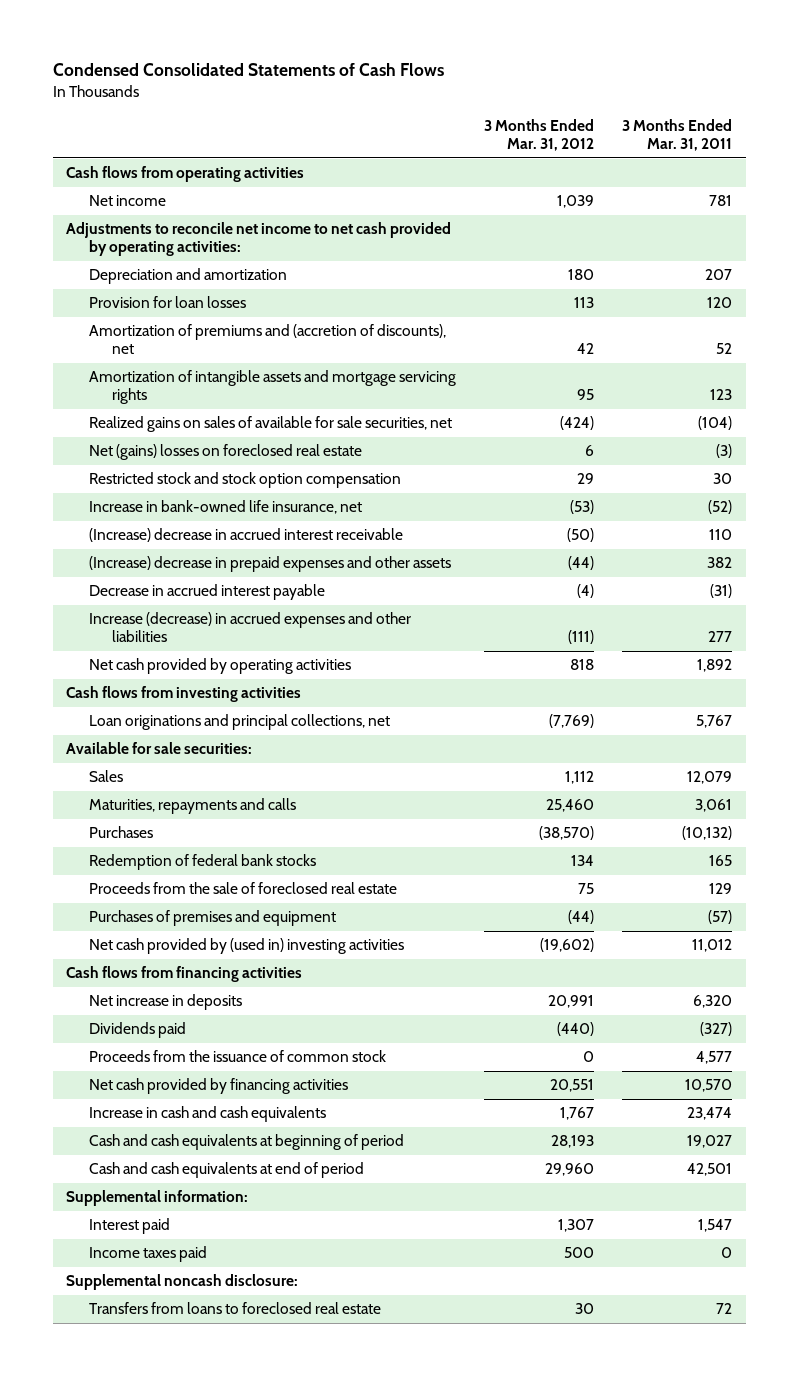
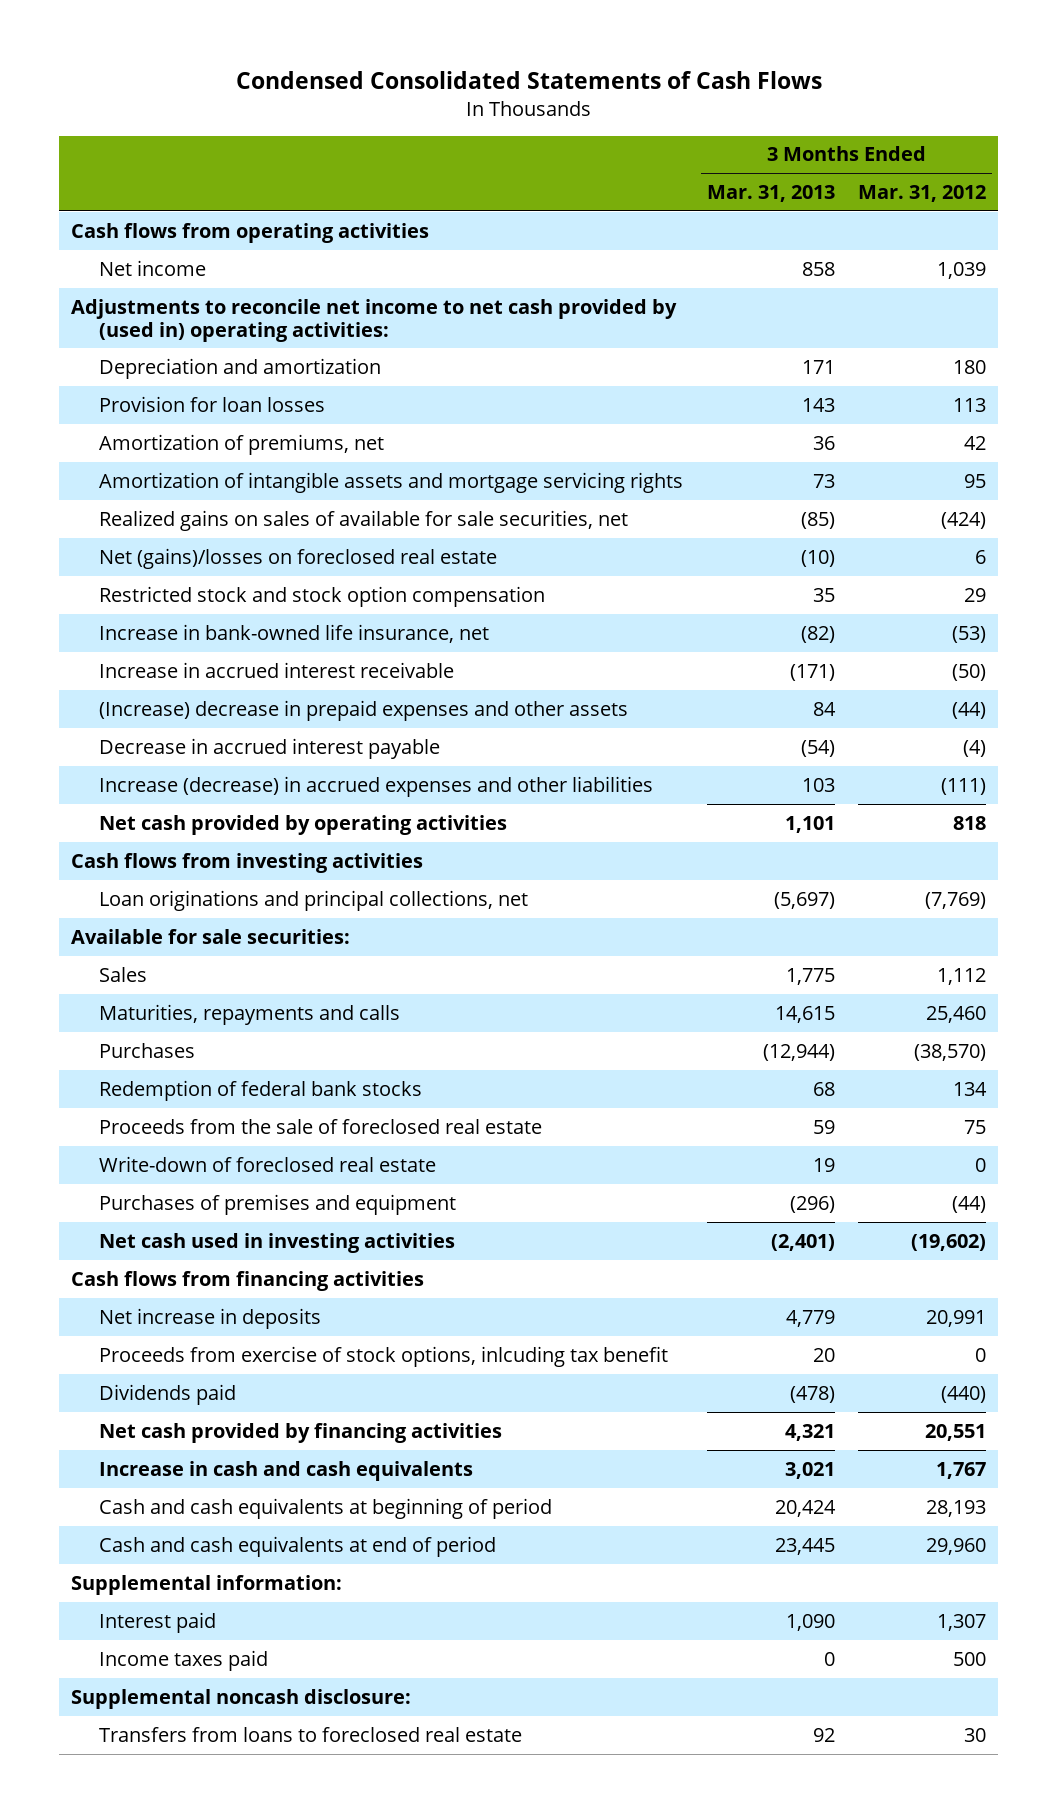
- | 3 Months Ended Mar. 31, 2012 | 3 Months Ended Mar. 31, 2011
+ | 3 Months Ended Mar. 31, 2013 | 3 Months Ended Mar. 31, 2012
- Adjustments to reconcile net income to net cash provided by operating activities:
+ Adjustments to reconcile net income to net cash provided by (used in) operating activities:
- Amortization of premiums and (accretion of discounts), net | 42 | 52
+ Amortization of premiums, net | 36 | 42
- Net (gains) losses on foreclosed real estate | 6 | (3)
+ Net (gains)/losses on foreclosed real estate | (10) | 6
- (Increase) decrease in accrued interest receivable | (50) | 110
+ Increase in accrued interest receivable | (171) | (50)
+ Write-down of foreclosed real estate | 19 | 0
- Net cash provided by (used in) investing activities | (19,602) | 11,012
+ Net cash used in investing activities | (2,401) | (19,602)
+ Proceeds from exercise of stock options, inlcuding tax benefit | 20 | 0
- Proceeds from the issuance of common stock | 0 | 4,577

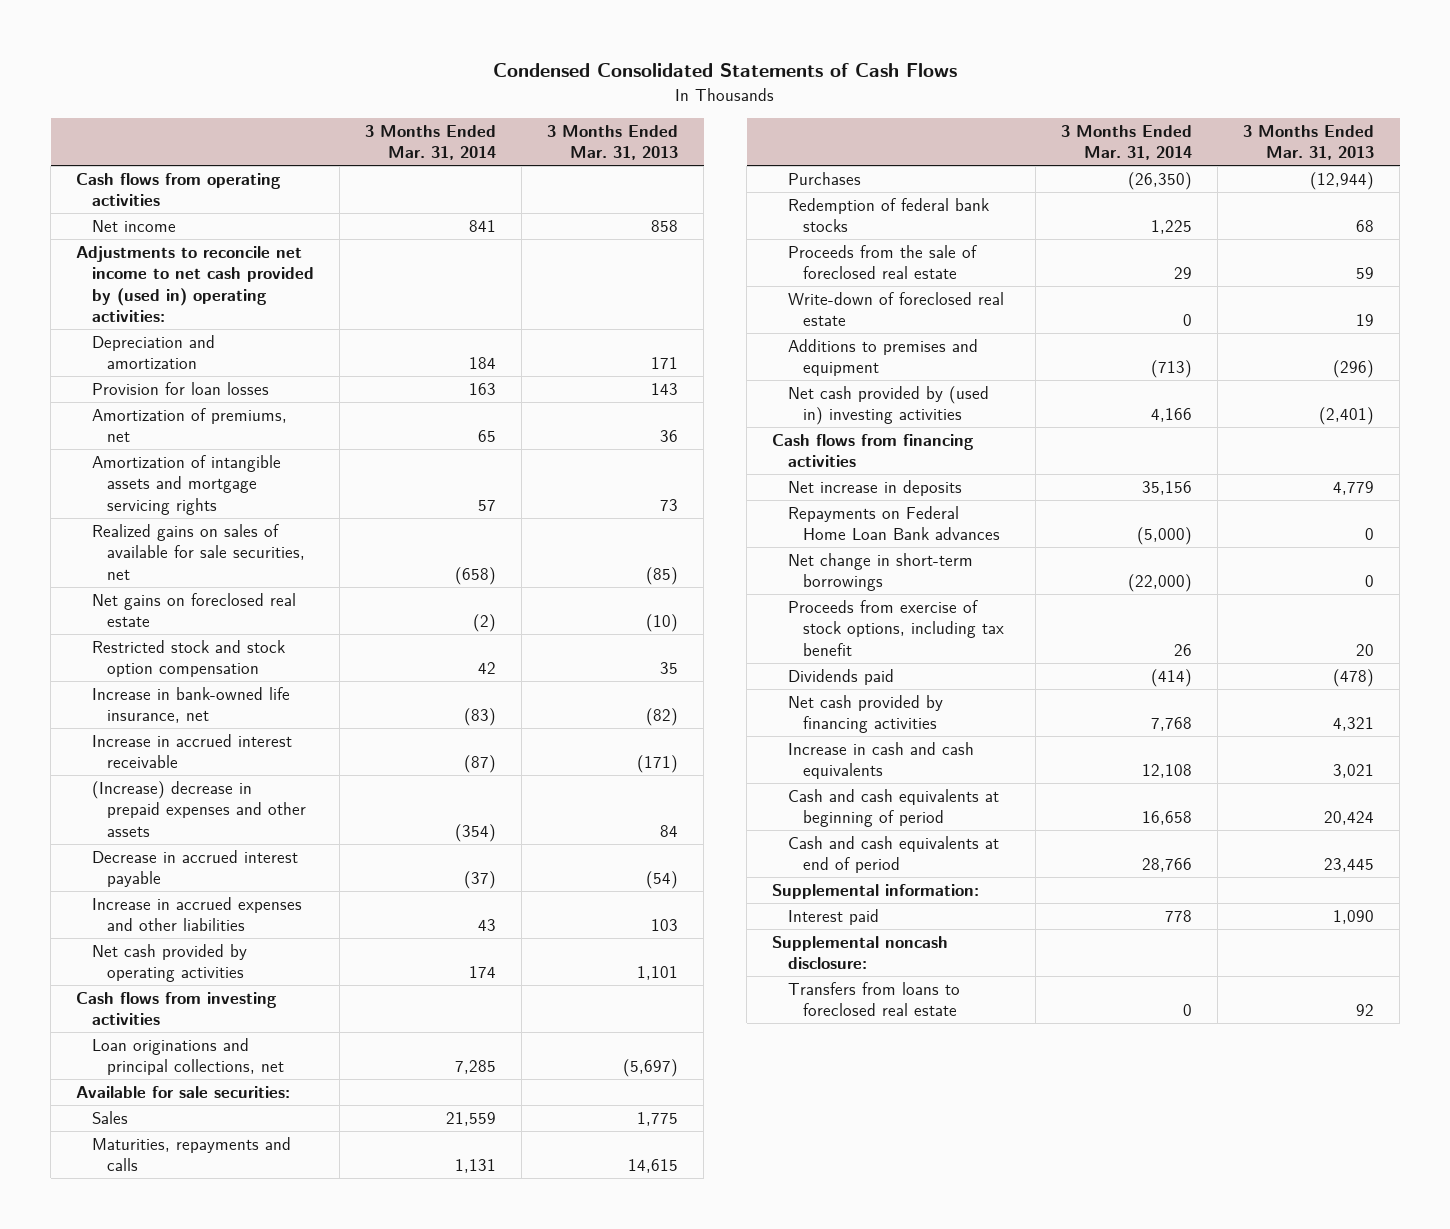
- | 3 Months Ended Mar. 31, 2013 | 3 Months Ended Mar. 31, 2012
+ | 3 Months Ended Mar. 31, 2014 | 3 Months Ended Mar. 31, 2013
- Net (gains)/losses on foreclosed real estate | (10) | 6
+ Net gains on foreclosed real estate | (2) | (10)
- Increase (decrease) in accrued expenses and other liabilities | 103 | (111)
+ Increase in accrued expenses and other liabilities | 43 | 103
- Purchases of premises and equipment | (296) | (44)
- Net cash used in investing activities | (2,401) | (19,602)
+ Additions to premises and equipment | (713) | (296)
+ Net cash provided by (used in) investing activities | 4,166 | (2,401)
- Proceeds from exercise of stock options, inlcuding tax benefit | 20 | 0
+ Repayments on Federal Home Loan Bank advances | (5,000) | 0
+ Net change in short-term borrowings | (22,000) | 0
+ Proceeds from exercise of stock options, including tax benefit | 26 | 20
- Income taxes paid | 0 | 500

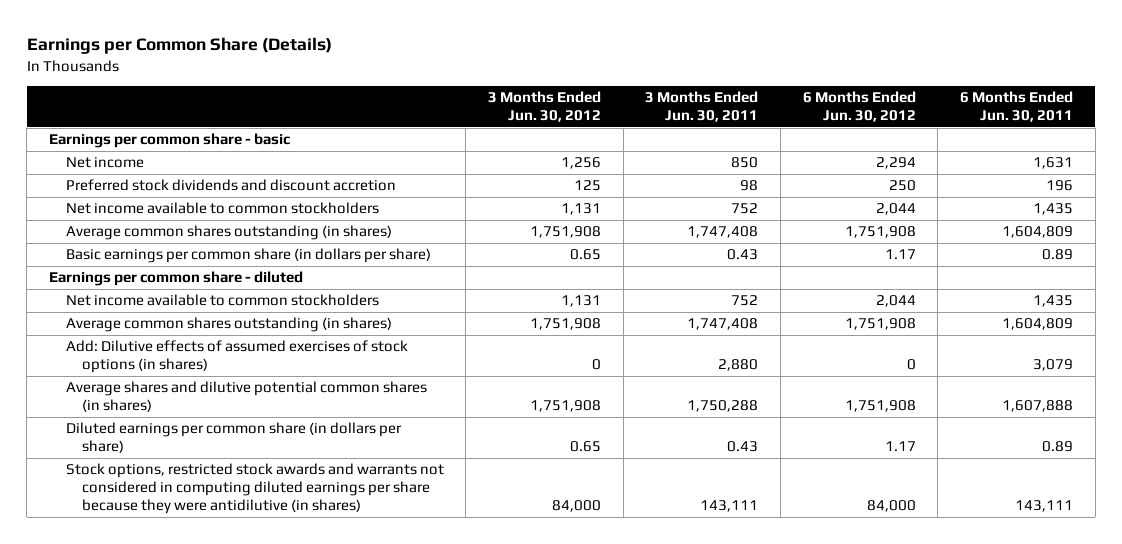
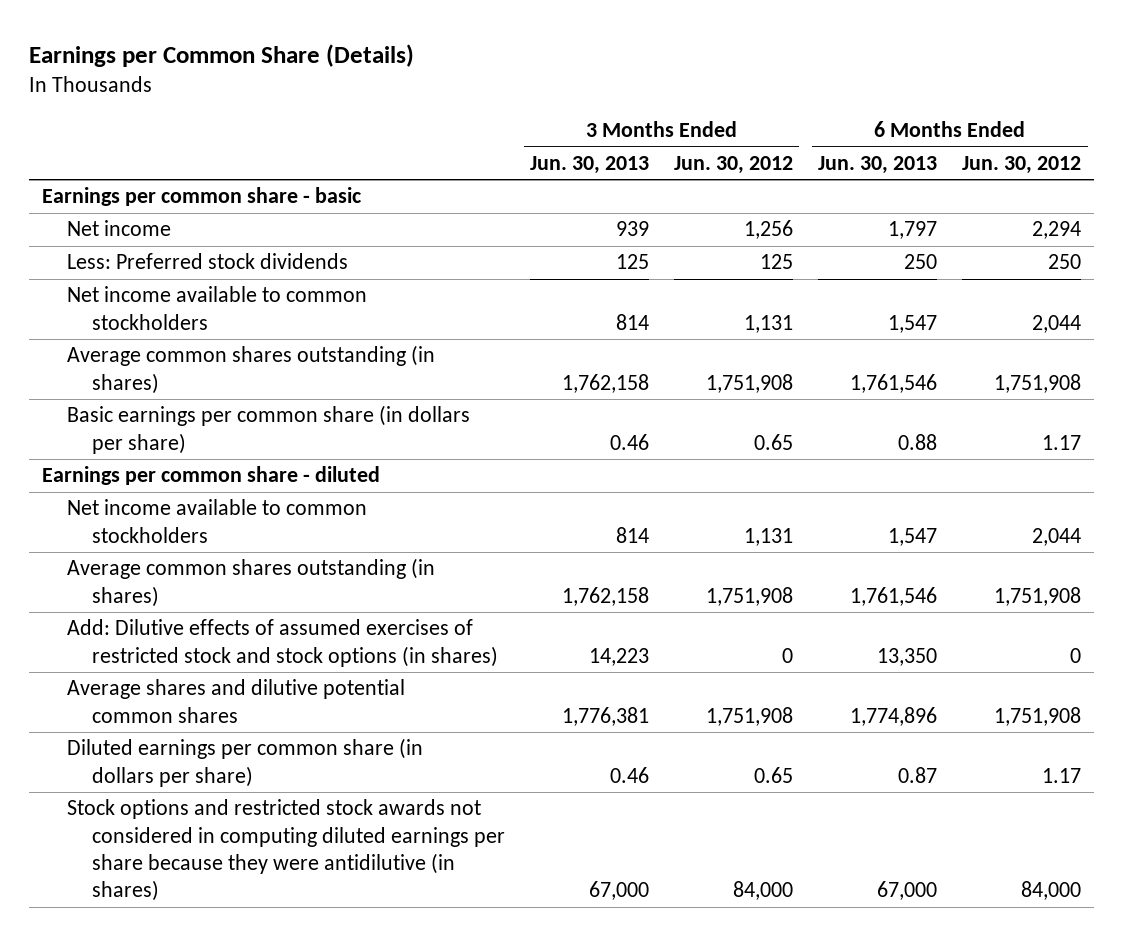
- | 3 Months Ended Jun. 30, 2012 | 3 Months Ended Jun. 30, 2011 | 6 Months Ended Jun. 30, 2012 | 6 Months Ended Jun. 30, 2011
+ | 3 Months Ended Jun. 30, 2013 | 3 Months Ended Jun. 30, 2012 | 6 Months Ended Jun. 30, 2013 | 6 Months Ended Jun. 30, 2012
- Preferred stock dividends and discount accretion | 125 | 98 | 250 | 196
+ Less: Preferred stock dividends | 125 | 125 | 250 | 250
- Add: Dilutive effects of assumed exercises of stock options (in shares) | 0 | 2,880 | 0 | 3,079
- Average shares and dilutive potential common shares (in shares) | 1,751,908 | 1,750,288 | 1,751,908 | 1,607,888
+ Add: Dilutive effects of assumed exercises of restricted stock and stock options (in shares) | 14,223 | 0 | 13,350 | 0
+ Average shares and dilutive potential common shares | 1,776,381 | 1,751,908 | 1,774,896 | 1,751,908
- Stock options, restricted stock awards and warrants not considered in computing diluted earnings per share because they were antidilutive (in shares) | 84,000 | 143,111 | 84,000 | 143,111
+ Stock options and restricted stock awards not considered in computing diluted earnings per share because they were antidilutive (in shares) | 67,000 | 84,000 | 67,000 | 84,000

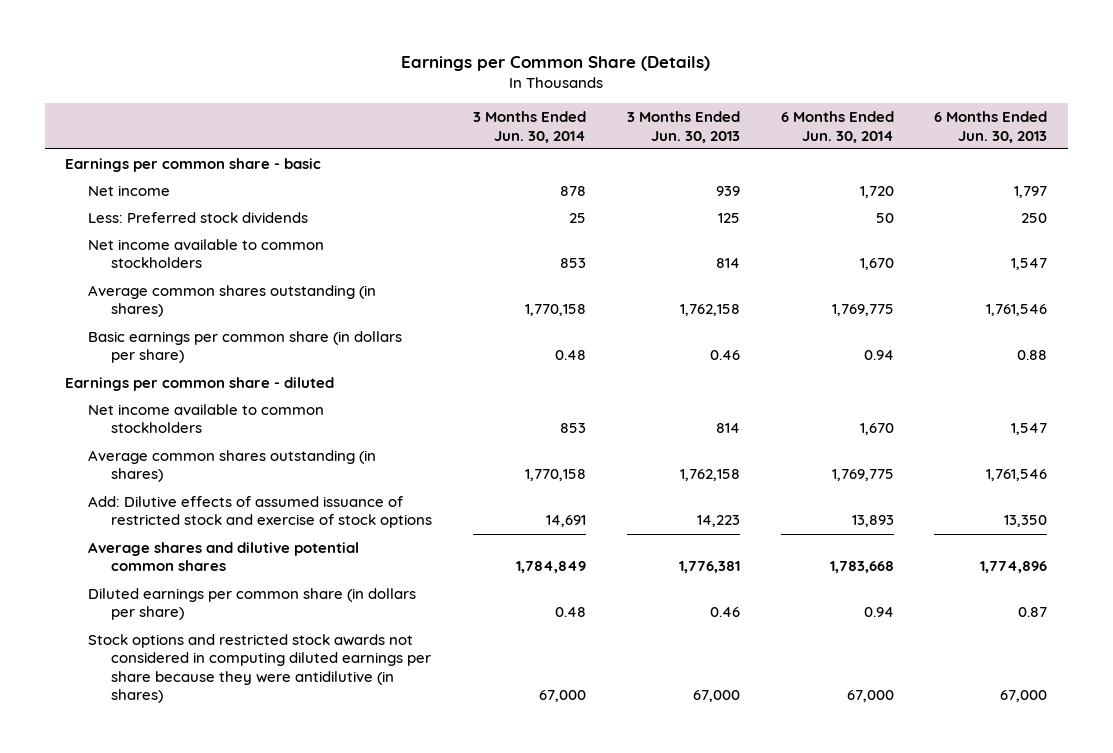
- | 3 Months Ended Jun. 30, 2013 | 3 Months Ended Jun. 30, 2012 | 6 Months Ended Jun. 30, 2013 | 6 Months Ended Jun. 30, 2012
+ | 3 Months Ended Jun. 30, 2014 | 3 Months Ended Jun. 30, 2013 | 6 Months Ended Jun. 30, 2014 | 6 Months Ended Jun. 30, 2013
- Add: Dilutive effects of assumed exercises of restricted stock and stock options (in shares) | 14,223 | 0 | 13,350 | 0
+ Add: Dilutive effects of assumed issuance of restricted stock and exercise of stock options | 14,691 | 14,223 | 13,893 | 13,350

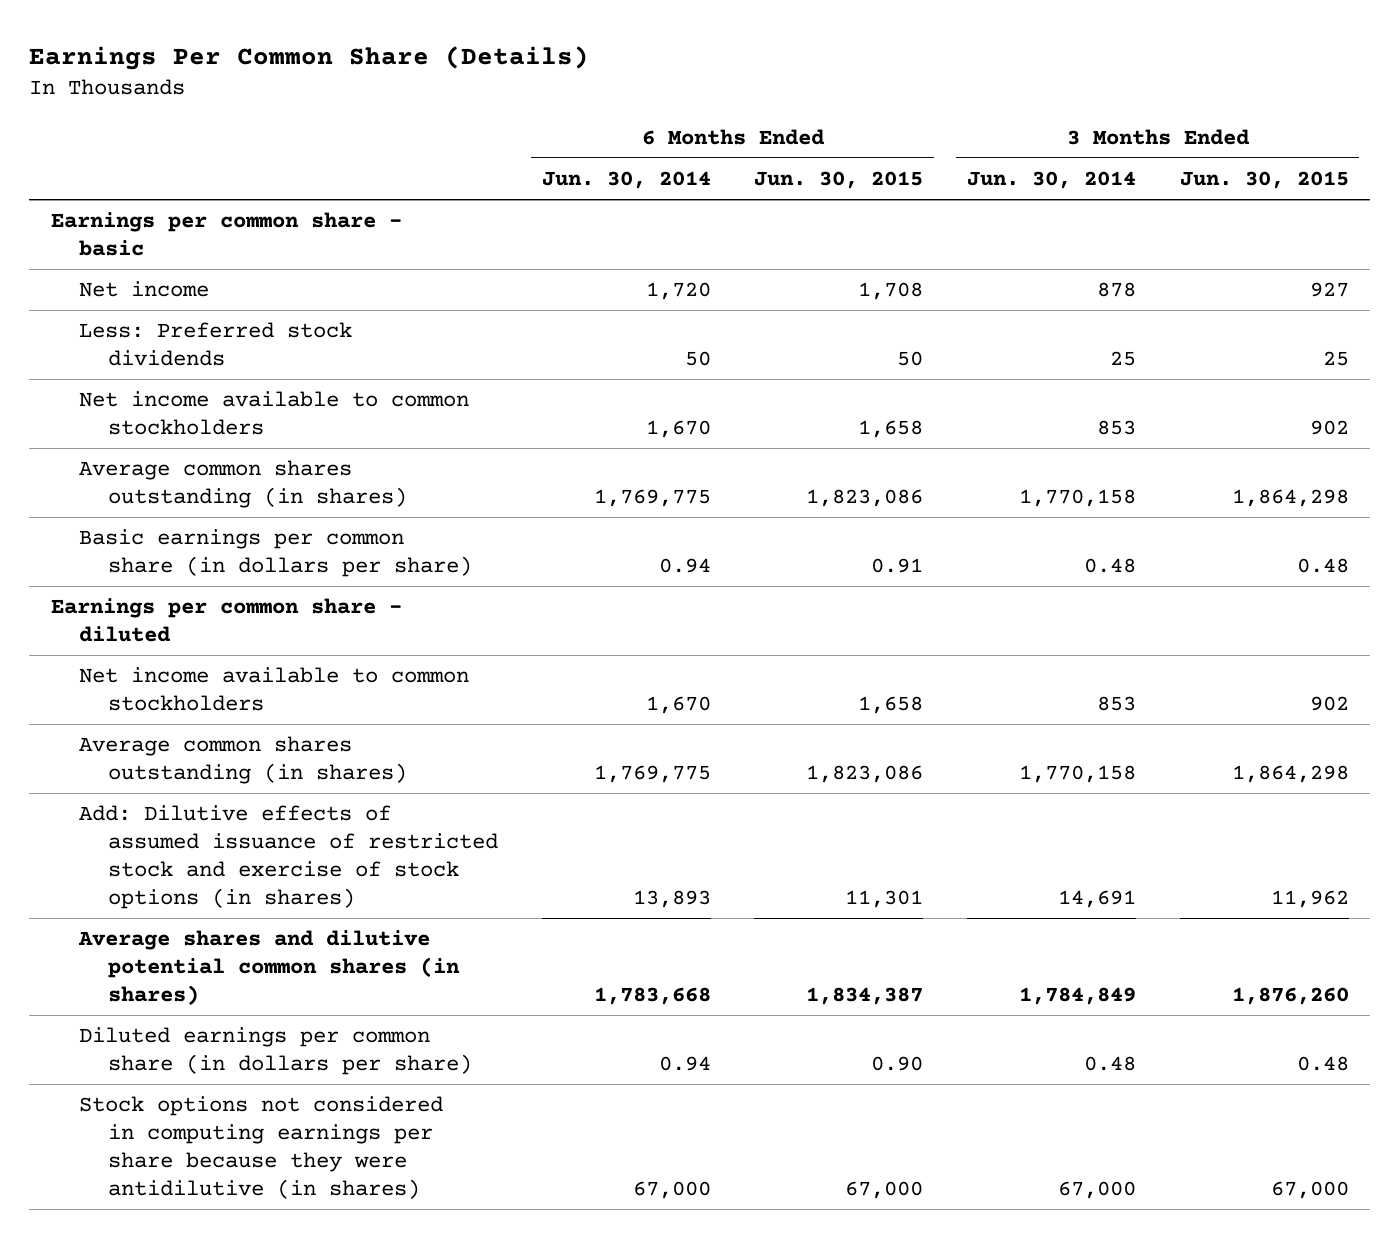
- Earnings per Common Share (Details)
+ Earnings Per Common Share (Details)
- | 3 Months Ended Jun. 30, 2014 | 3 Months Ended Jun. 30, 2013 | 6 Months Ended Jun. 30, 2014 | 6 Months Ended Jun. 30, 2013
+ | 6 Months Ended Jun. 30, 2014 | 6 Months Ended Jun. 30, 2015 | 3 Months Ended Jun. 30, 2014 | 3 Months Ended Jun. 30, 2015
- Add: Dilutive effects of assumed issuance of restricted stock and exercise of stock options | 14,691 | 14,223 | 13,893 | 13,350
- Average shares and dilutive potential common shares | 1,784,849 | 1,776,381 | 1,783,668 | 1,774,896
+ Add: Dilutive effects of assumed issuance of restricted stock and exercise of stock options (in shares) | 13,893 | 11,301 | 14,691 | 11,962
+ Average shares and dilutive potential common shares (in shares) | 1,783,668 | 1,834,387 | 1,784,849 | 1,876,260
- Stock options and restricted stock awards not considered in computing diluted earnings per share because they were antidilutive (in shares) | 67,000 | 67,000 | 67,000 | 67,000
+ Stock options not considered in computing earnings per share because they were antidilutive (in shares) | 67,000 | 67,000 | 67,000 | 67,000

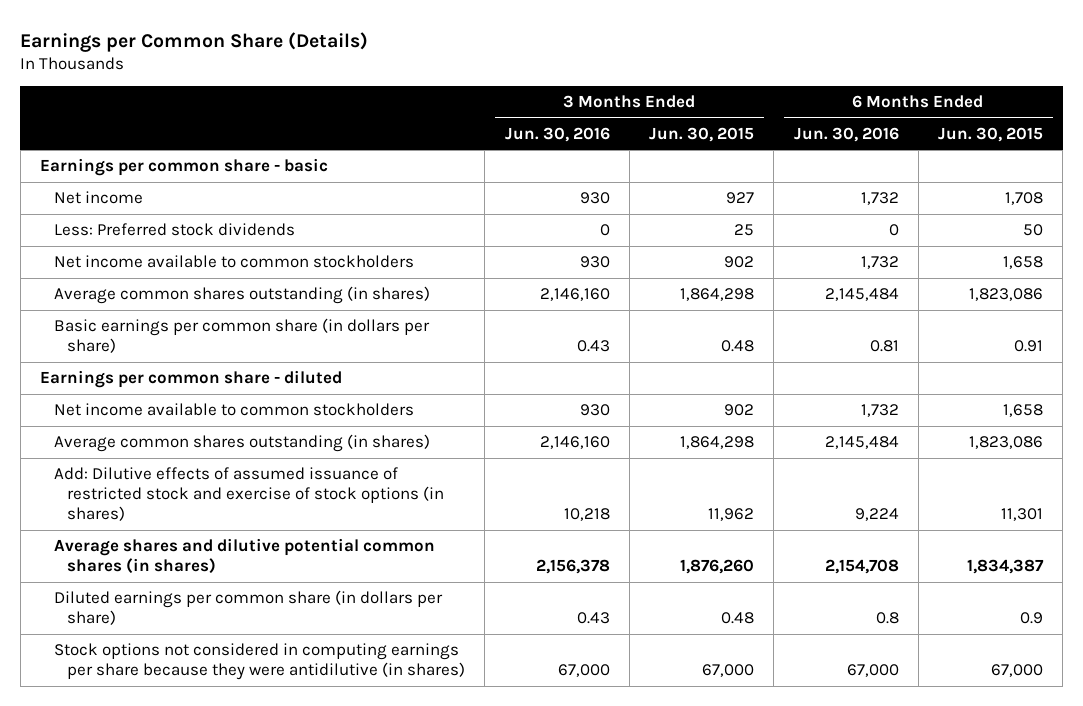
- Earnings Per Common Share (Details)
+ Earnings per Common Share (Details)
- | 6 Months Ended Jun. 30, 2014 | 6 Months Ended Jun. 30, 2015 | 3 Months Ended Jun. 30, 2014 | 3 Months Ended Jun. 30, 2015
+ | 3 Months Ended Jun. 30, 2016 | 3 Months Ended Jun. 30, 2015 | 6 Months Ended Jun. 30, 2016 | 6 Months Ended Jun. 30, 2015
- Diluted earnings per common share (in dollars per share) | 0.94 | 0.90 | 0.48 | 0.48
+ Diluted earnings per common share (in dollars per share) | 0.43 | 0.48 | 0.8 | 0.9

